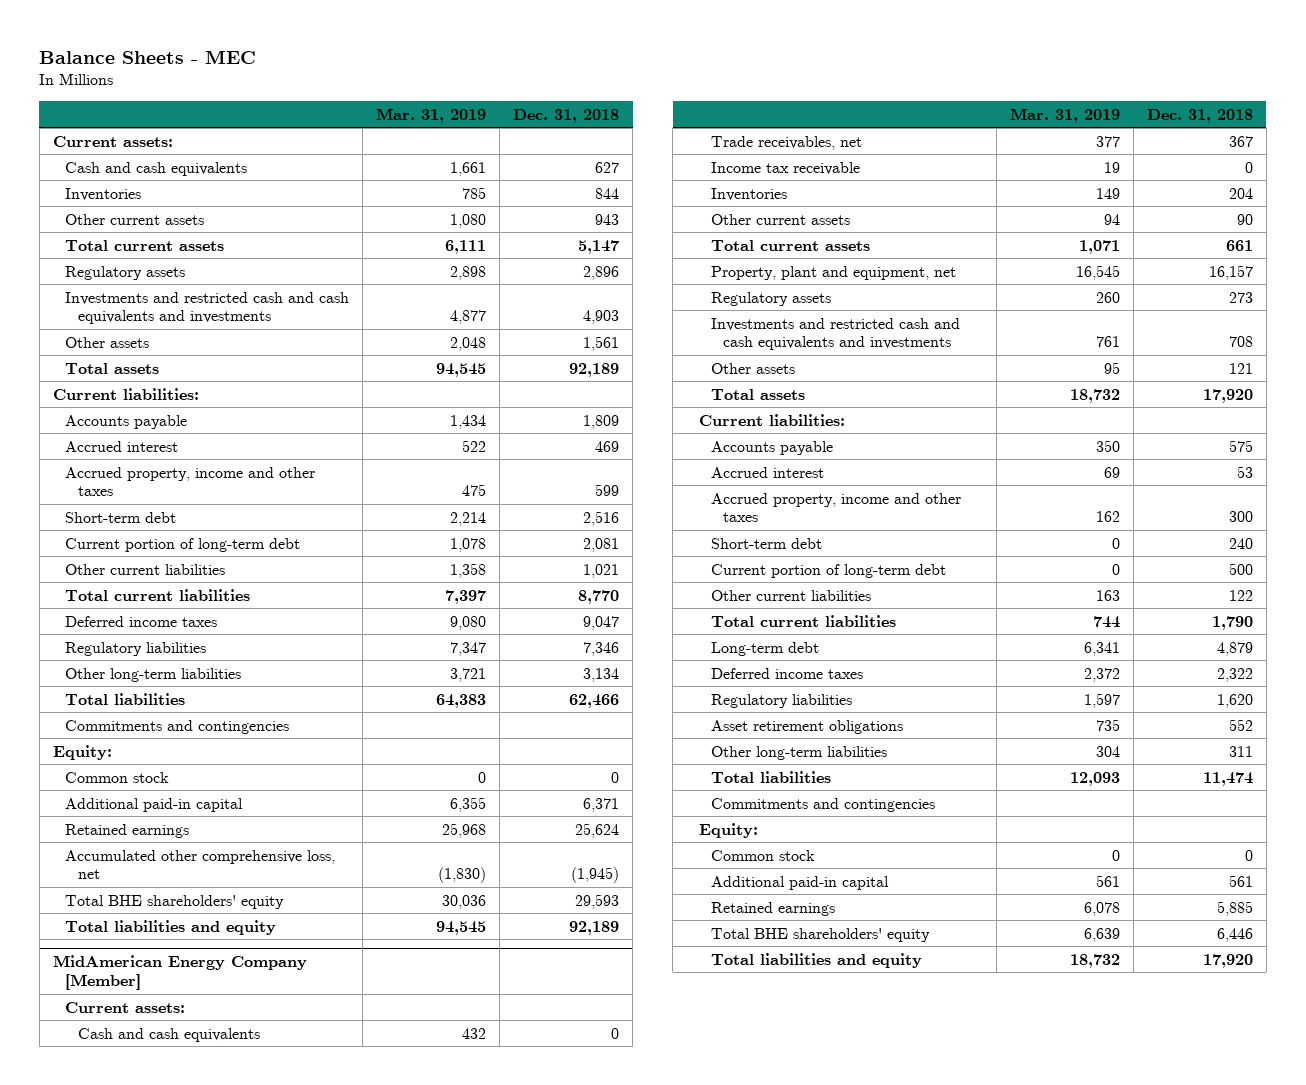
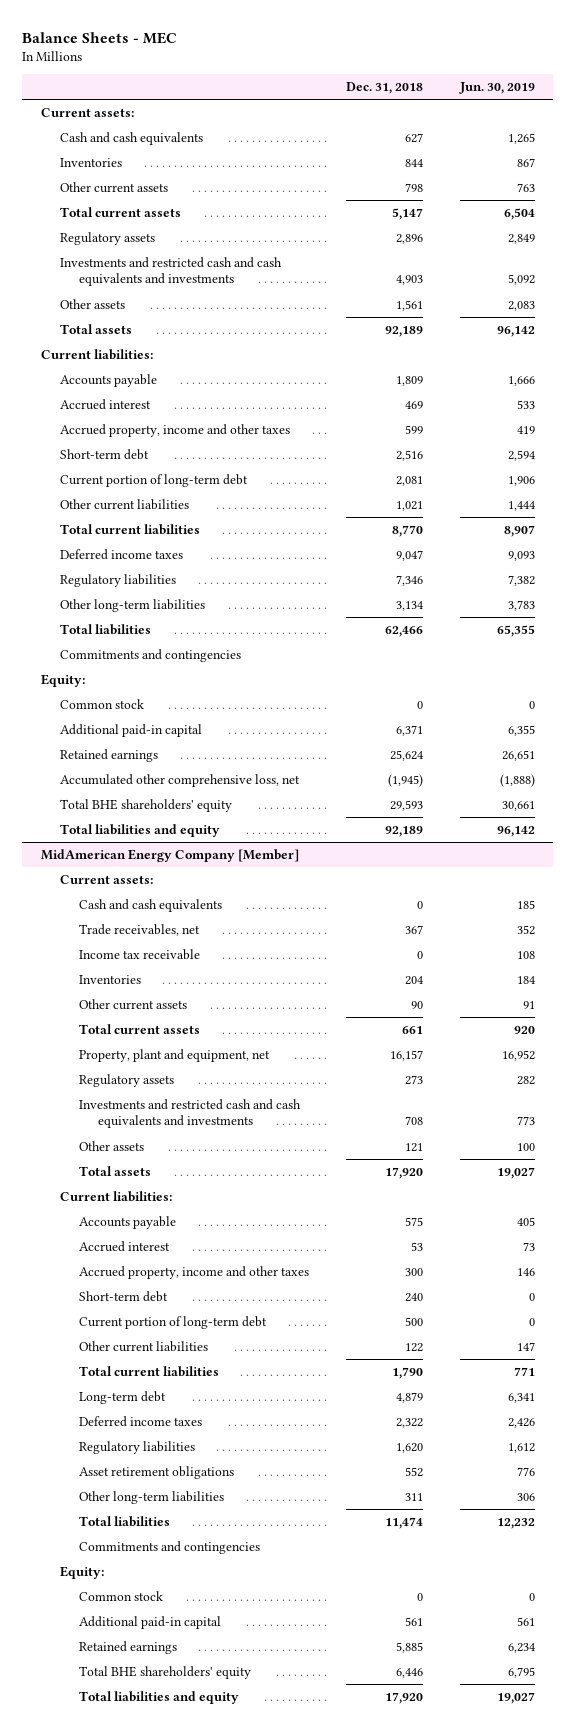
- | Mar. 31, 2019 | Dec. 31, 2018
+ | Dec. 31, 2018 | Jun. 30, 2019
- Other current assets | 1,080 | 943
+ Other current assets | 798 | 763

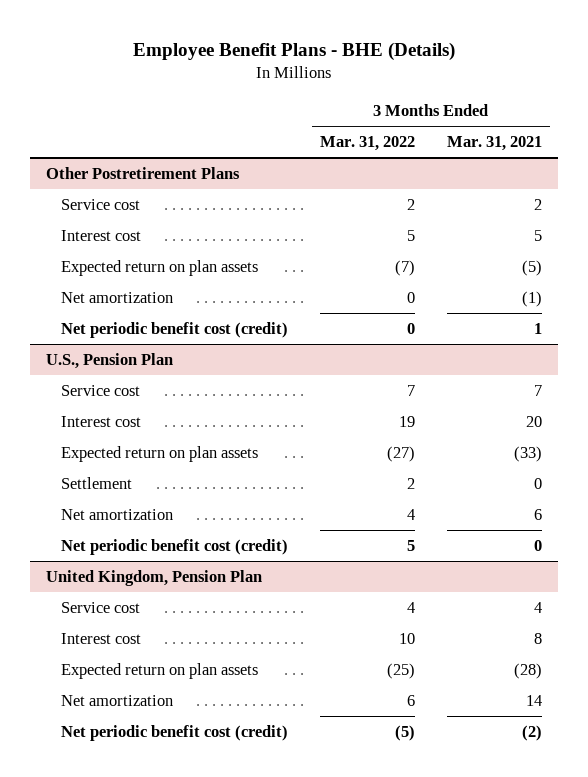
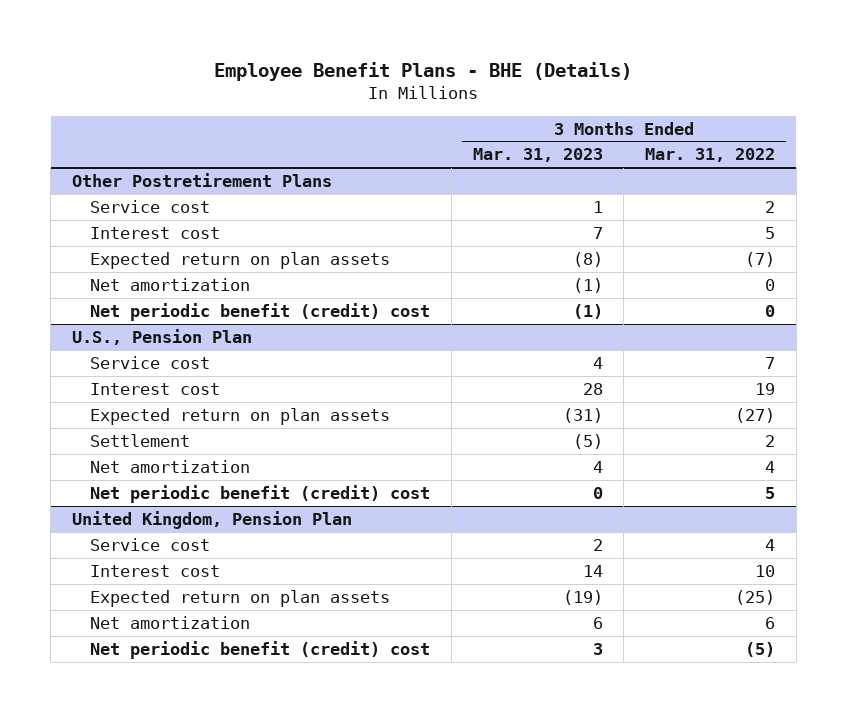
- | 3 Months Ended Mar. 31, 2022 | 3 Months Ended Mar. 31, 2021
+ | 3 Months Ended Mar. 31, 2023 | 3 Months Ended Mar. 31, 2022
@ Other Postretirement Plans
- Net periodic benefit cost (credit) | 0 | 1
+ Net periodic benefit (credit) cost | (1) | 0
@ U.S., Pension Plan
- Net periodic benefit cost (credit) | 5 | 0
+ Net periodic benefit (credit) cost | 0 | 5
@ United Kingdom, Pension Plan
- Net periodic benefit cost (credit) | (5) | (2)
+ Net periodic benefit (credit) cost | 3 | (5)

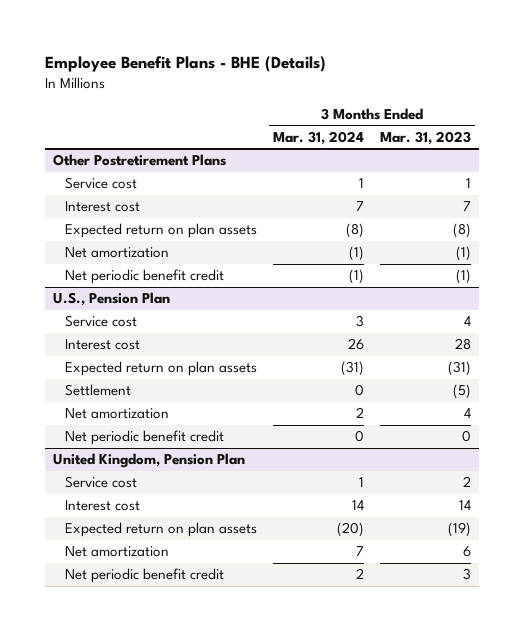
- | 3 Months Ended Mar. 31, 2023 | 3 Months Ended Mar. 31, 2022
+ | 3 Months Ended Mar. 31, 2024 | 3 Months Ended Mar. 31, 2023
@ Other Postretirement Plans
- Net periodic benefit (credit) cost | (1) | 0
+ Net periodic benefit credit | (1) | (1)
@ U.S., Pension Plan
- Net periodic benefit (credit) cost | 0 | 5
+ Net periodic benefit credit | 0 | 0
@ United Kingdom, Pension Plan
- Net periodic benefit (credit) cost | 3 | (5)
+ Net periodic benefit credit | 2 | 3

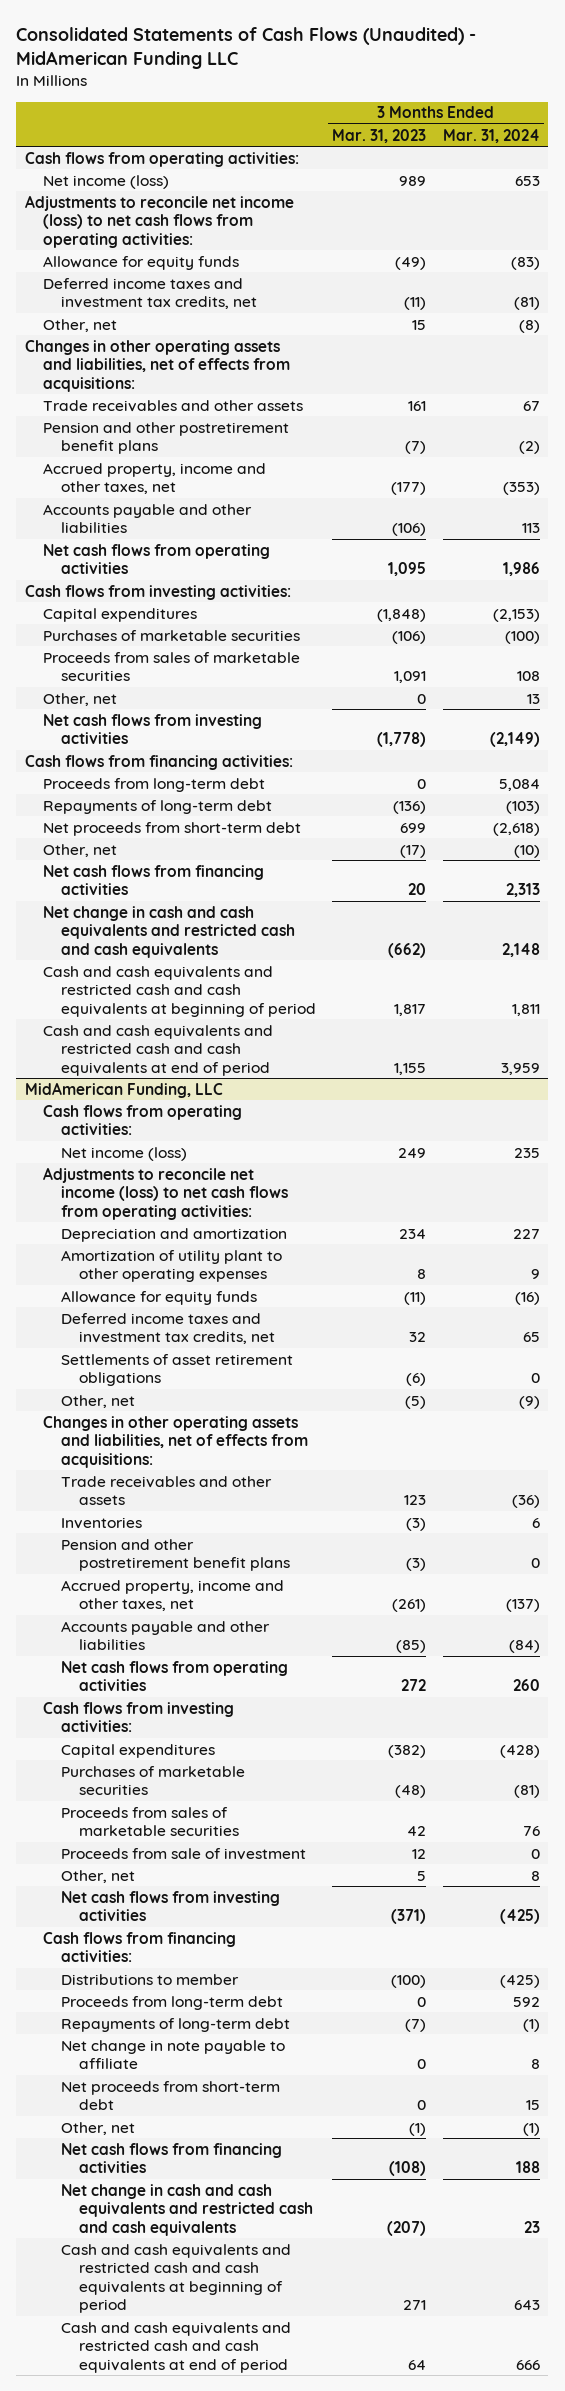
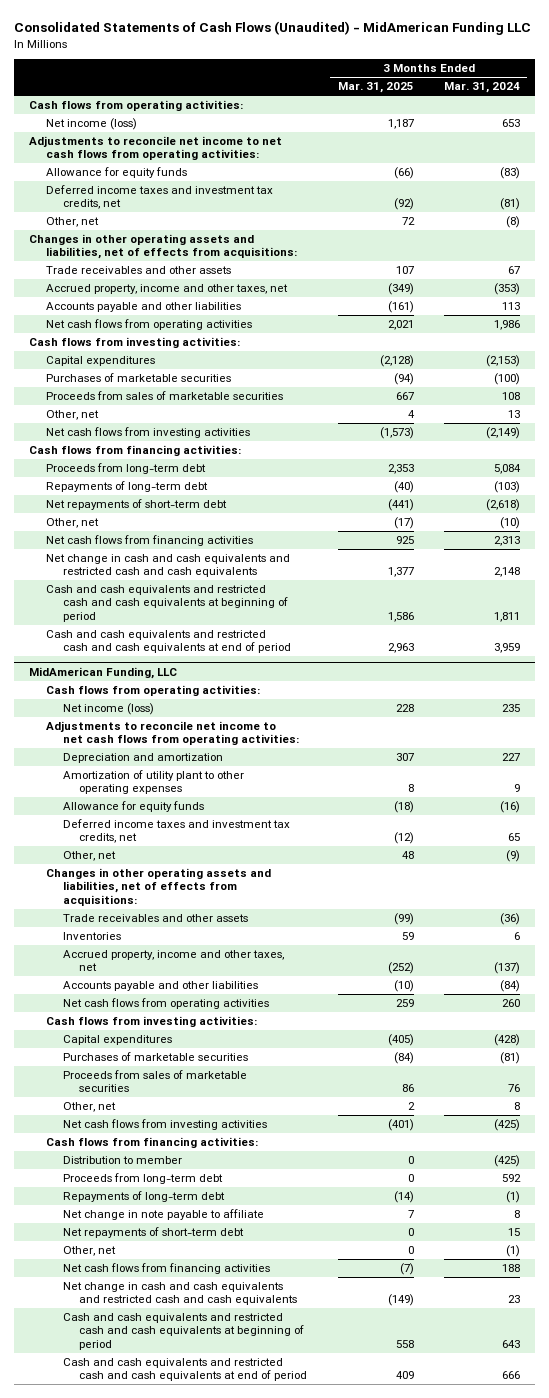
- | 3 Months Ended Mar. 31, 2023 | 3 Months Ended Mar. 31, 2024
+ | 3 Months Ended Mar. 31, 2025 | 3 Months Ended Mar. 31, 2024
- Adjustments to reconcile net income (loss) to net cash flows from operating activities:
+ Adjustments to reconcile net income to net cash flows from operating activities:
- Pension and other postretirement benefit plans | (7) | (2)
- Net proceeds from short-term debt | 699 | (2,618)
+ Net repayments of short-term debt | (441) | (2,618)
@ MidAmerican Funding, LLC
- Adjustments to reconcile net income (loss) to net cash flows from operating activities:
+ Adjustments to reconcile net income to net cash flows from operating activities:
- Settlements of asset retirement obligations | (6) | 0
- Pension and other postretirement benefit plans | (3) | 0
- Proceeds from sale of investment | 12 | 0
- Distributions to member | (100) | (425)
+ Distribution to member | 0 | (425)
- Net proceeds from short-term debt | 0 | 15
+ Net repayments of short-term debt | 0 | 15

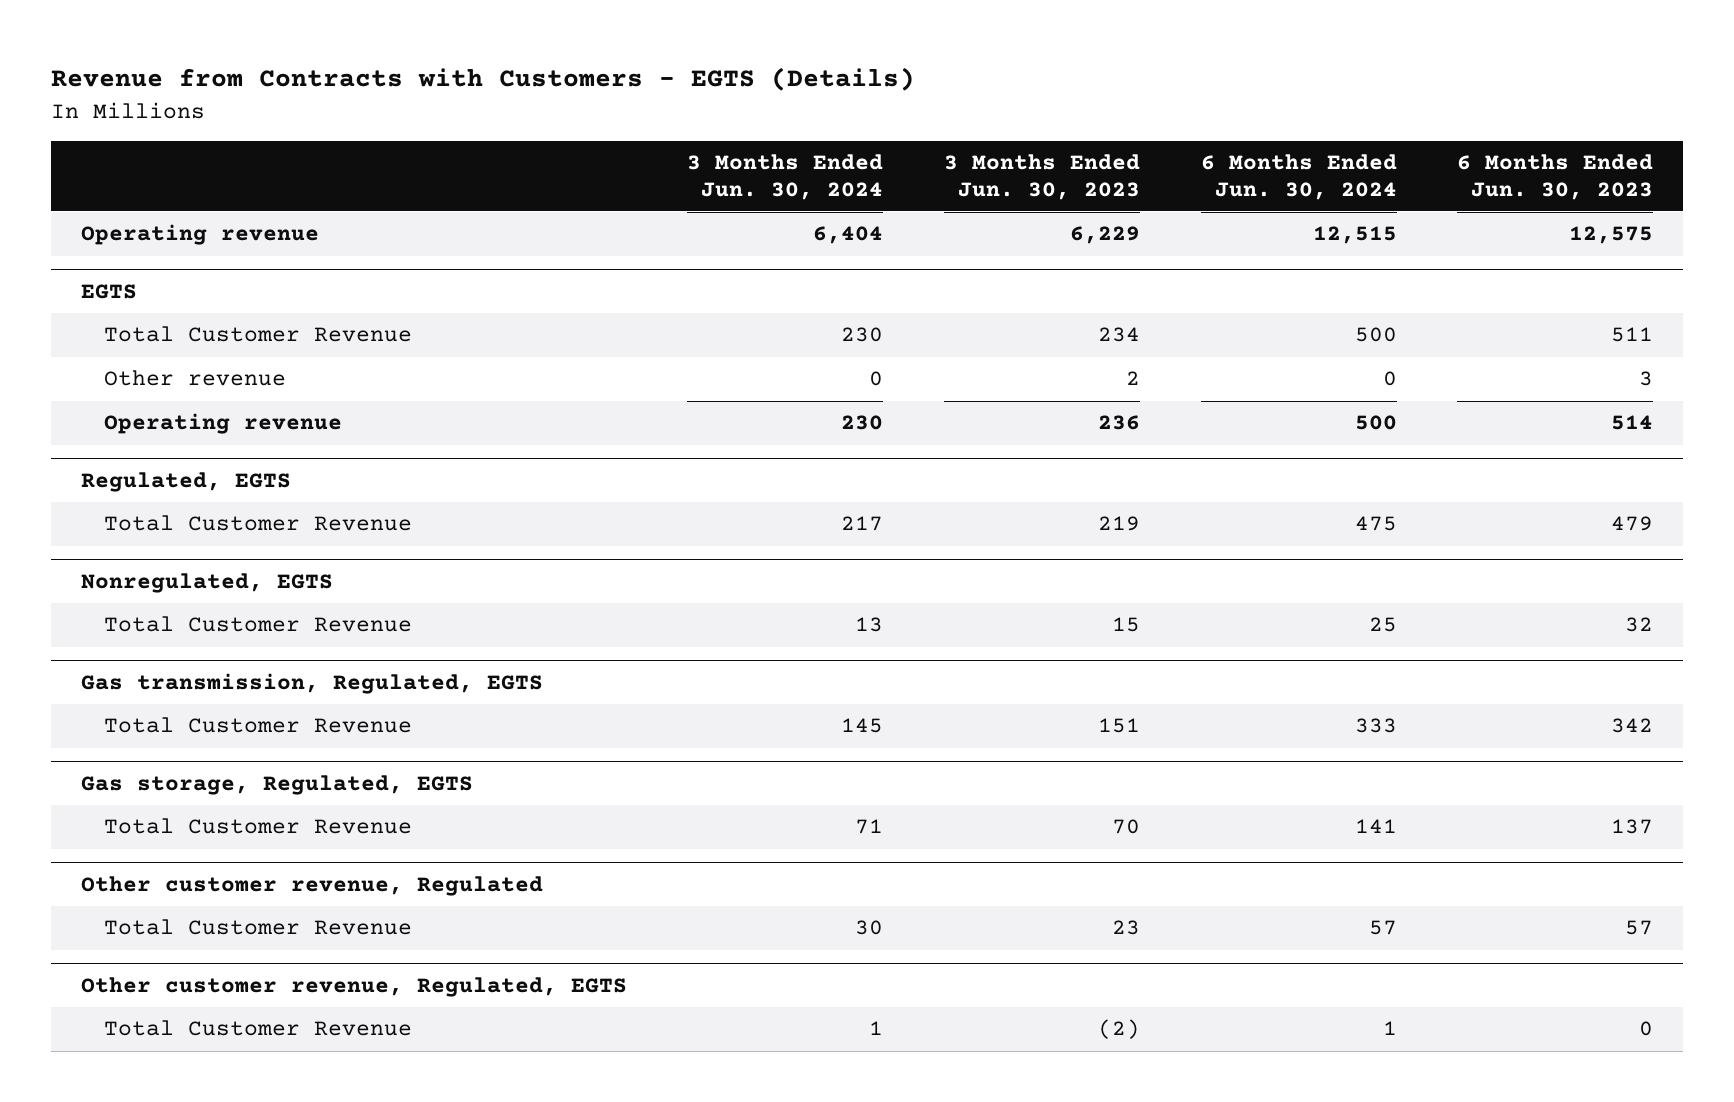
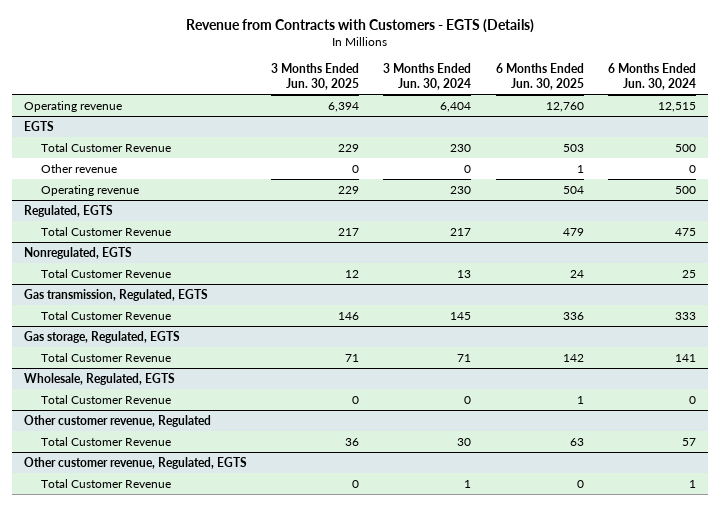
- | 3 Months Ended Jun. 30, 2024 | 3 Months Ended Jun. 30, 2023 | 6 Months Ended Jun. 30, 2024 | 6 Months Ended Jun. 30, 2023
+ | 3 Months Ended Jun. 30, 2025 | 3 Months Ended Jun. 30, 2024 | 6 Months Ended Jun. 30, 2025 | 6 Months Ended Jun. 30, 2024
+ Wholesale, Regulated, EGTS
+ Total Customer Revenue | 0 | 0 | 1 | 0

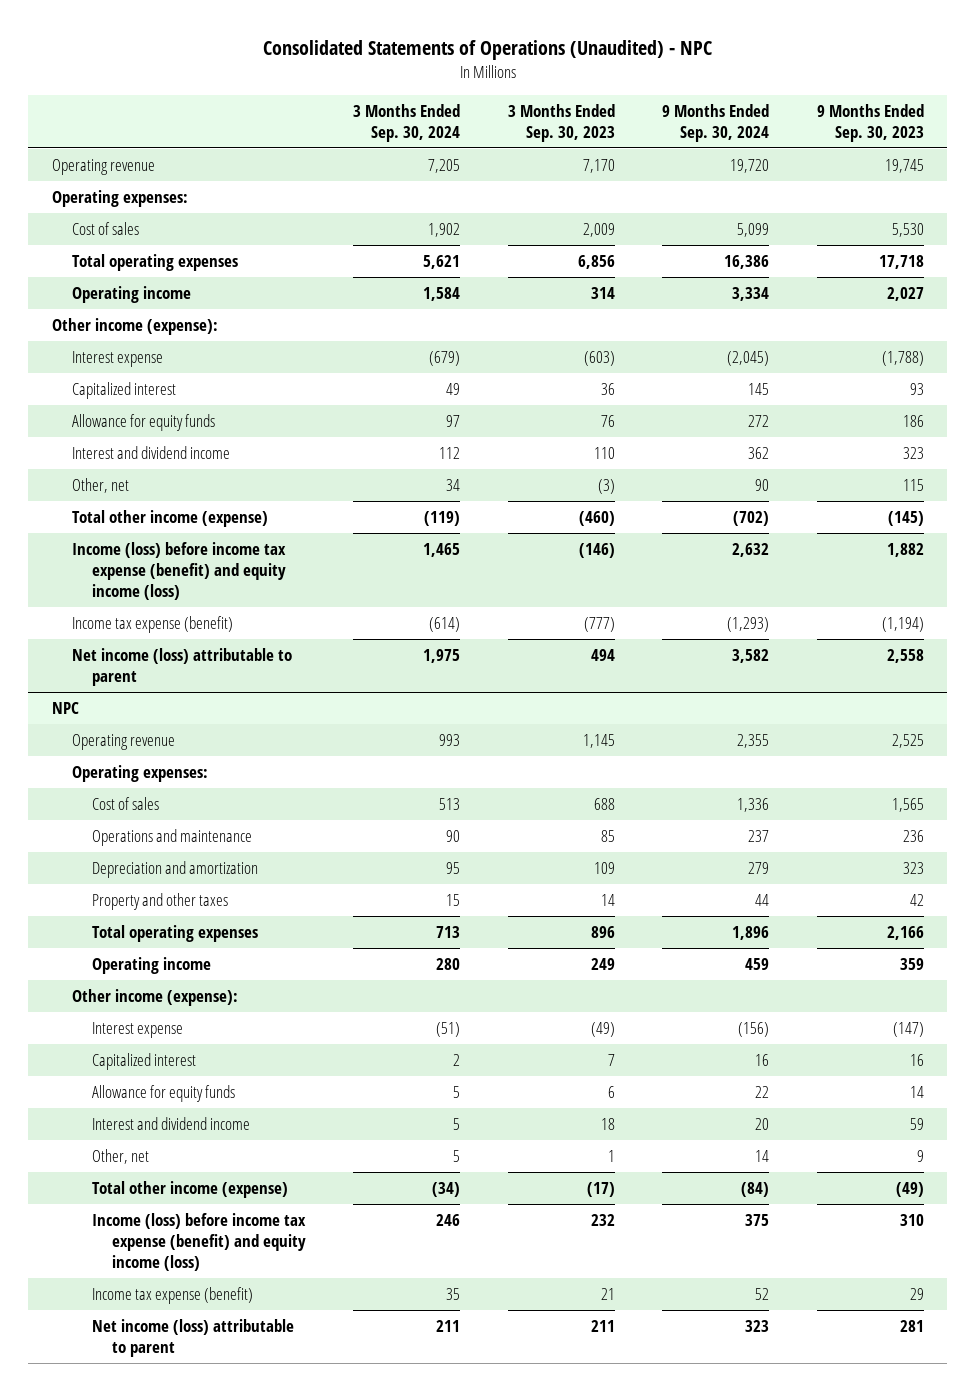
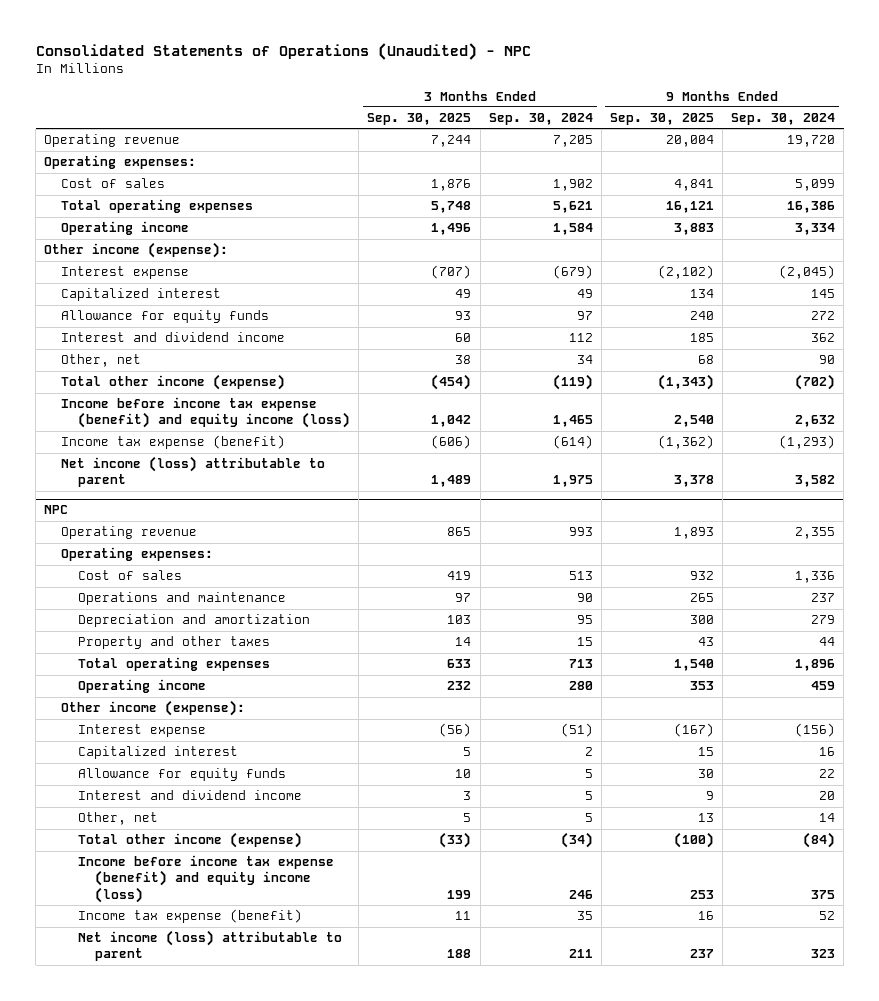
- | 3 Months Ended Sep. 30, 2024 | 3 Months Ended Sep. 30, 2023 | 9 Months Ended Sep. 30, 2024 | 9 Months Ended Sep. 30, 2023
+ | 3 Months Ended Sep. 30, 2025 | 3 Months Ended Sep. 30, 2024 | 9 Months Ended Sep. 30, 2025 | 9 Months Ended Sep. 30, 2024
- Income (loss) before income tax expense (benefit) and equity income (loss) | 1,465 | (146) | 2,632 | 1,882
+ Income before income tax expense (benefit) and equity income (loss) | 1,042 | 1,465 | 2,540 | 2,632
@ NPC
- Income (loss) before income tax expense (benefit) and equity income (loss) | 246 | 232 | 375 | 310
+ Income before income tax expense (benefit) and equity income (loss) | 199 | 246 | 253 | 375

